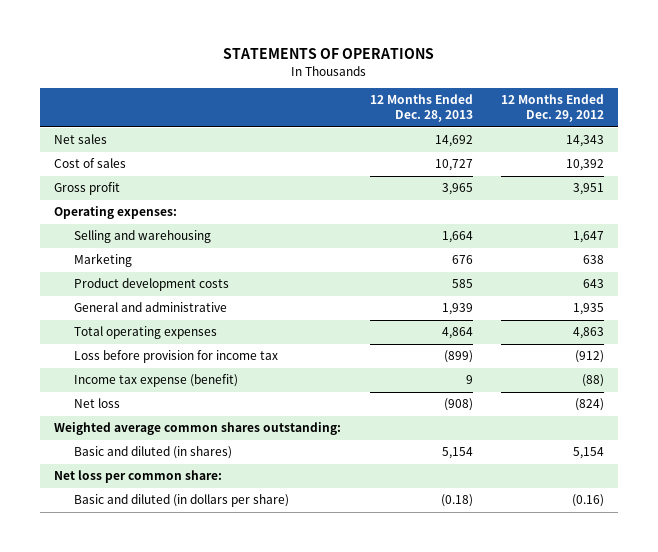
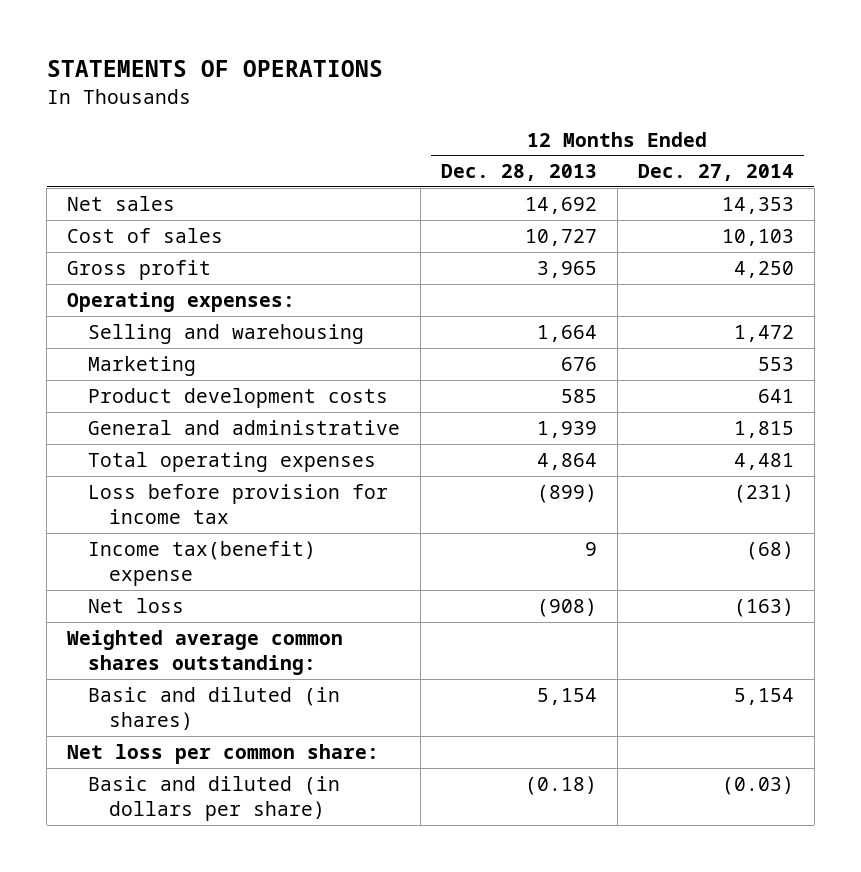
- | 12 Months Ended Dec. 28, 2013 | 12 Months Ended Dec. 29, 2012
+ | 12 Months Ended Dec. 28, 2013 | 12 Months Ended Dec. 27, 2014
- Income tax expense (benefit) | 9 | (88)
+ Income tax(benefit) expense | 9 | (68)

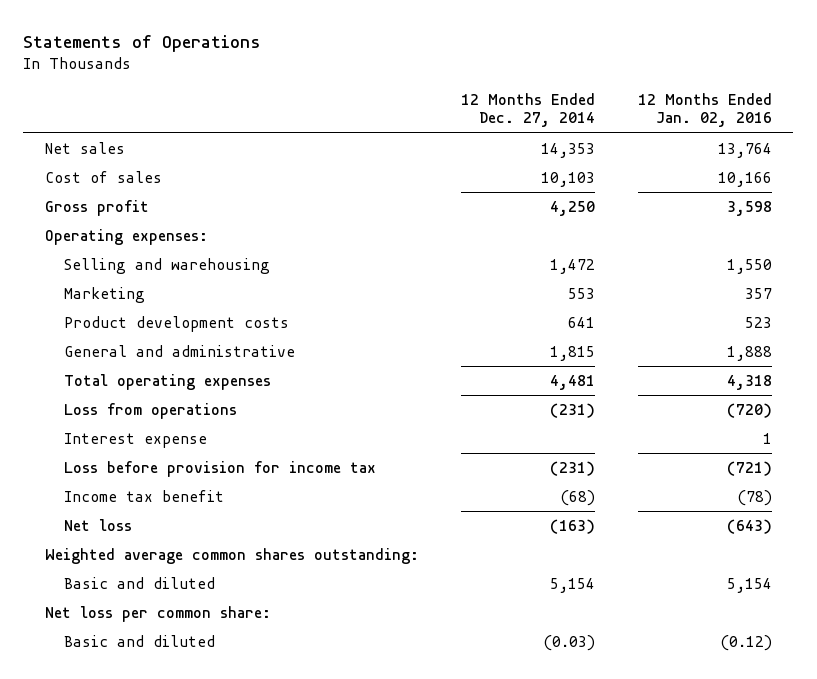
- STATEMENTS OF OPERATIONS
+ Statements of Operations
- | 12 Months Ended Dec. 28, 2013 | 12 Months Ended Dec. 27, 2014
+ | 12 Months Ended Dec. 27, 2014 | 12 Months Ended Jan. 02, 2016
+ Loss from operations | (231) | (720)
+ Interest expense | | 1
- Income tax(benefit) expense | 9 | (68)
+ Income tax benefit | (68) | (78)
- Basic and diluted (in shares) | 5,154 | 5,154
+ Basic and diluted | 5,154 | 5,154
- Basic and diluted (in dollars per share) | (0.18) | (0.03)
+ Basic and diluted | (0.03) | (0.12)

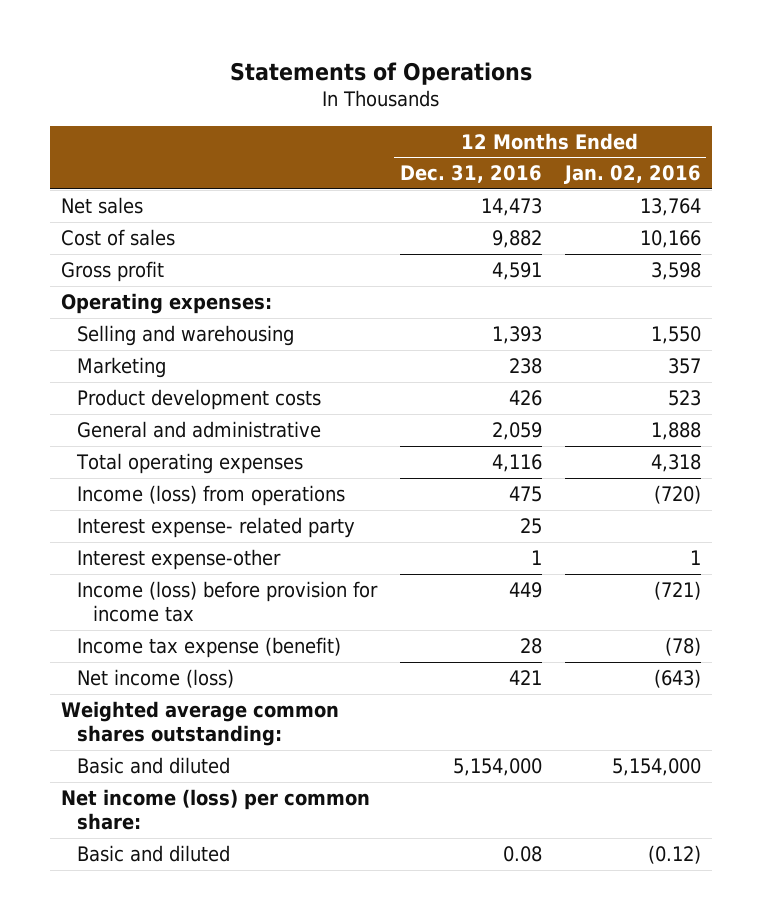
- | 12 Months Ended Dec. 27, 2014 | 12 Months Ended Jan. 02, 2016
+ | 12 Months Ended Dec. 31, 2016 | 12 Months Ended Jan. 02, 2016
- Loss from operations | (231) | (720)
- Interest expense | | 1
- Loss before provision for income tax | (231) | (721)
- Income tax benefit | (68) | (78)
- Net loss | (163) | (643)
+ Income (loss) from operations | 475 | (720)
+ Interest expense- related party | 25 |
+ Interest expense-other | 1 | 1
+ Income (loss) before provision for income tax | 449 | (721)
+ Income tax expense (benefit) | 28 | (78)
+ Net income (loss) | 421 | (643)
- Basic and diluted | 5,154 | 5,154
- Net loss per common share:
+ Basic and diluted | 5,154,000 | 5,154,000
+ Net income (loss) per common share:

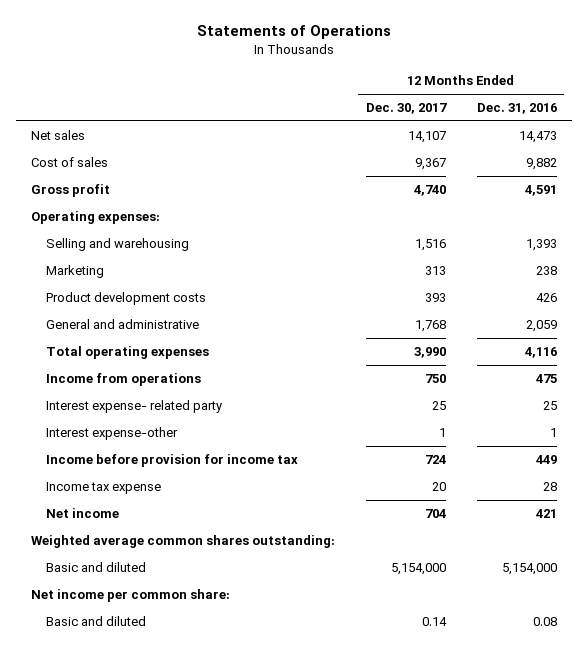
- | 12 Months Ended Dec. 31, 2016 | 12 Months Ended Jan. 02, 2016
+ | 12 Months Ended Dec. 30, 2017 | 12 Months Ended Dec. 31, 2016
- Income (loss) from operations | 475 | (720)
+ Income from operations | 750 | 475
- Income (loss) before provision for income tax | 449 | (721)
- Income tax expense (benefit) | 28 | (78)
- Net income (loss) | 421 | (643)
+ Income before provision for income tax | 724 | 449
+ Income tax expense | 20 | 28
+ Net income | 704 | 421
- Net income (loss) per common share:
+ Net income per common share:

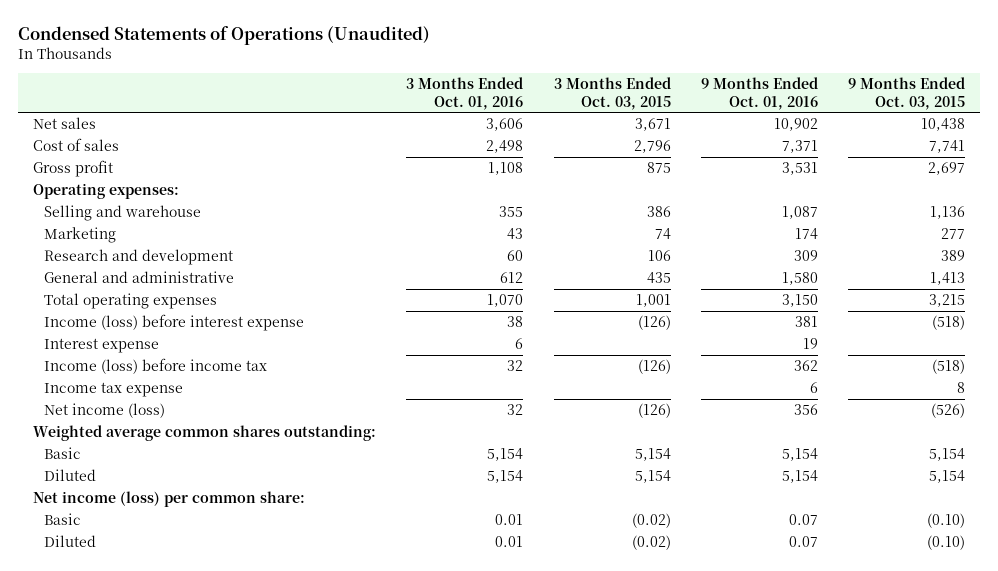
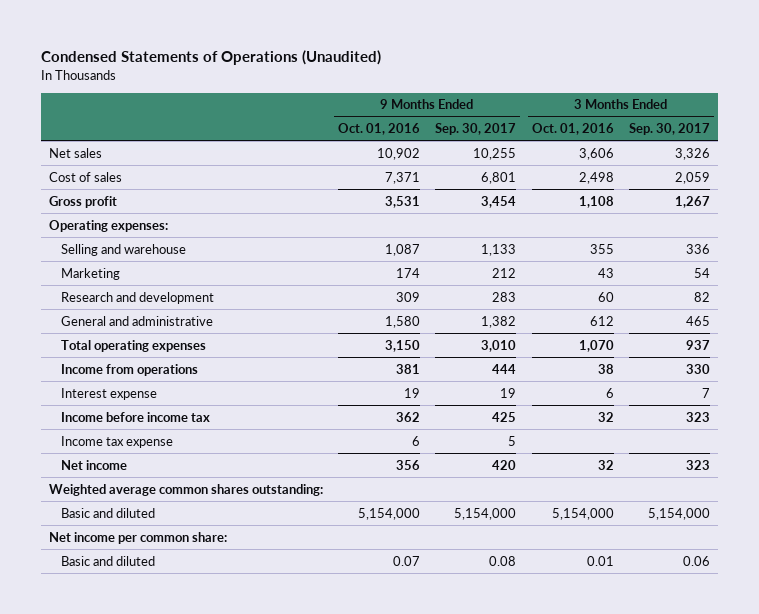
- | 3 Months Ended Oct. 01, 2016 | 3 Months Ended Oct. 03, 2015 | 9 Months Ended Oct. 01, 2016 | 9 Months Ended Oct. 03, 2015
+ | 9 Months Ended Oct. 01, 2016 | 9 Months Ended Sep. 30, 2017 | 3 Months Ended Oct. 01, 2016 | 3 Months Ended Sep. 30, 2017
- Income (loss) before interest expense | 38 | (126) | 381 | (518)
+ Income from operations | 381 | 444 | 38 | 330
- Income (loss) before income tax | 32 | (126) | 362 | (518)
+ Income before income tax | 362 | 425 | 32 | 323
- Net income (loss) | 32 | (126) | 356 | (526)
+ Net income | 356 | 420 | 32 | 323
- Basic | 5,154 | 5,154 | 5,154 | 5,154
- Diluted | 5,154 | 5,154 | 5,154 | 5,154
- Net income (loss) per common share:
- Basic | 0.01 | (0.02) | 0.07 | (0.10)
- Diluted | 0.01 | (0.02) | 0.07 | (0.10)
+ Basic and diluted | 5,154,000 | 5,154,000 | 5,154,000 | 5,154,000
+ Net income per common share:
+ Basic and diluted | 0.07 | 0.08 | 0.01 | 0.06

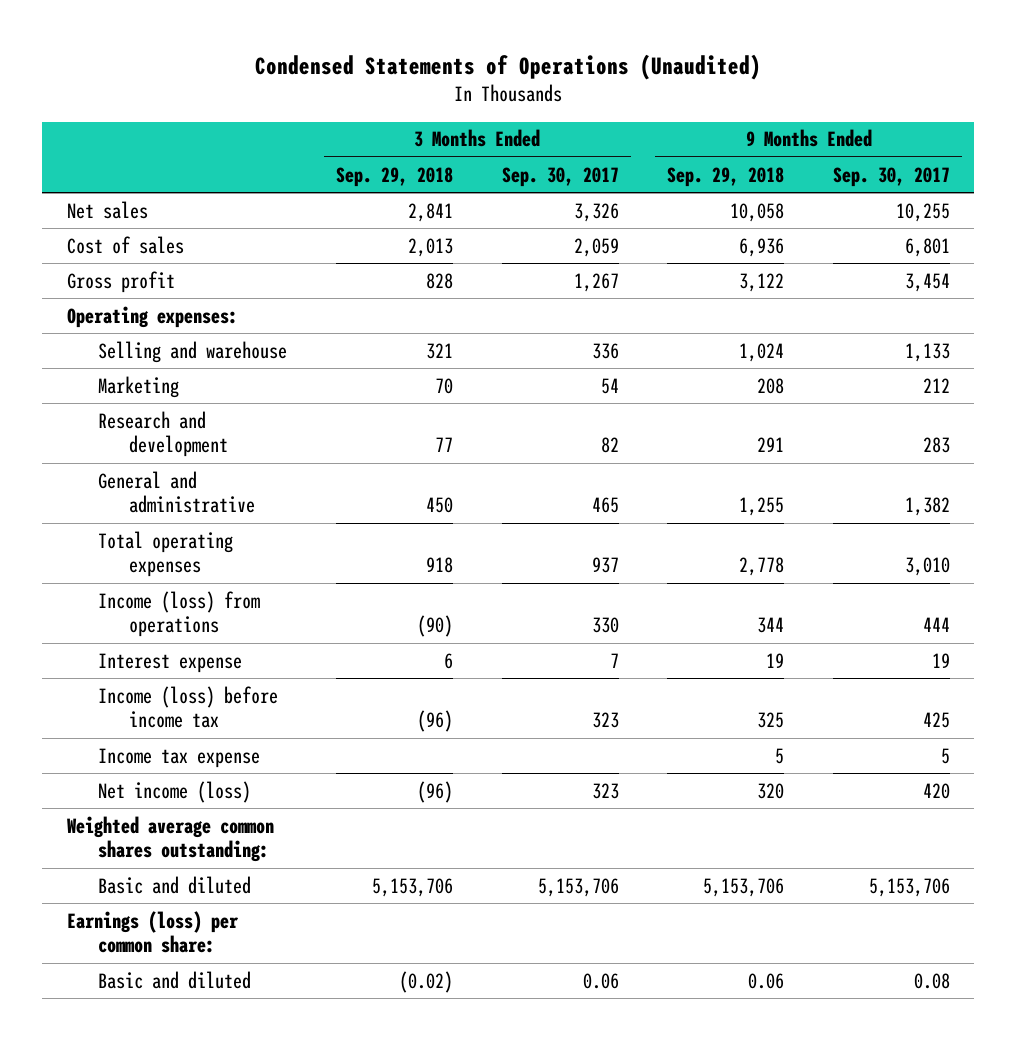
- | 9 Months Ended Oct. 01, 2016 | 9 Months Ended Sep. 30, 2017 | 3 Months Ended Oct. 01, 2016 | 3 Months Ended Sep. 30, 2017
+ | 3 Months Ended Sep. 29, 2018 | 3 Months Ended Sep. 30, 2017 | 9 Months Ended Sep. 29, 2018 | 9 Months Ended Sep. 30, 2017
- Income from operations | 381 | 444 | 38 | 330
+ Income (loss) from operations | (90) | 330 | 344 | 444
- Income before income tax | 362 | 425 | 32 | 323
+ Income (loss) before income tax | (96) | 323 | 325 | 425
- Net income | 356 | 420 | 32 | 323
+ Net income (loss) | (96) | 323 | 320 | 420
- Basic and diluted | 5,154,000 | 5,154,000 | 5,154,000 | 5,154,000
- Net income per common share:
+ Basic and diluted | 5,153,706 | 5,153,706 | 5,153,706 | 5,153,706
+ Earnings (loss) per common share:

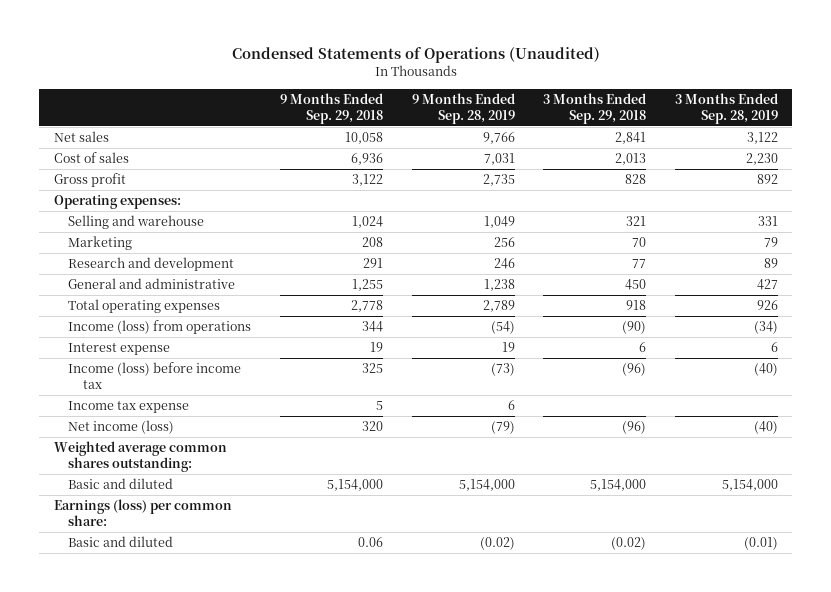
- | 3 Months Ended Sep. 29, 2018 | 3 Months Ended Sep. 30, 2017 | 9 Months Ended Sep. 29, 2018 | 9 Months Ended Sep. 30, 2017
+ | 9 Months Ended Sep. 29, 2018 | 9 Months Ended Sep. 28, 2019 | 3 Months Ended Sep. 29, 2018 | 3 Months Ended Sep. 28, 2019
- Basic and diluted | 5,153,706 | 5,153,706 | 5,153,706 | 5,153,706
+ Basic and diluted | 5,154,000 | 5,154,000 | 5,154,000 | 5,154,000

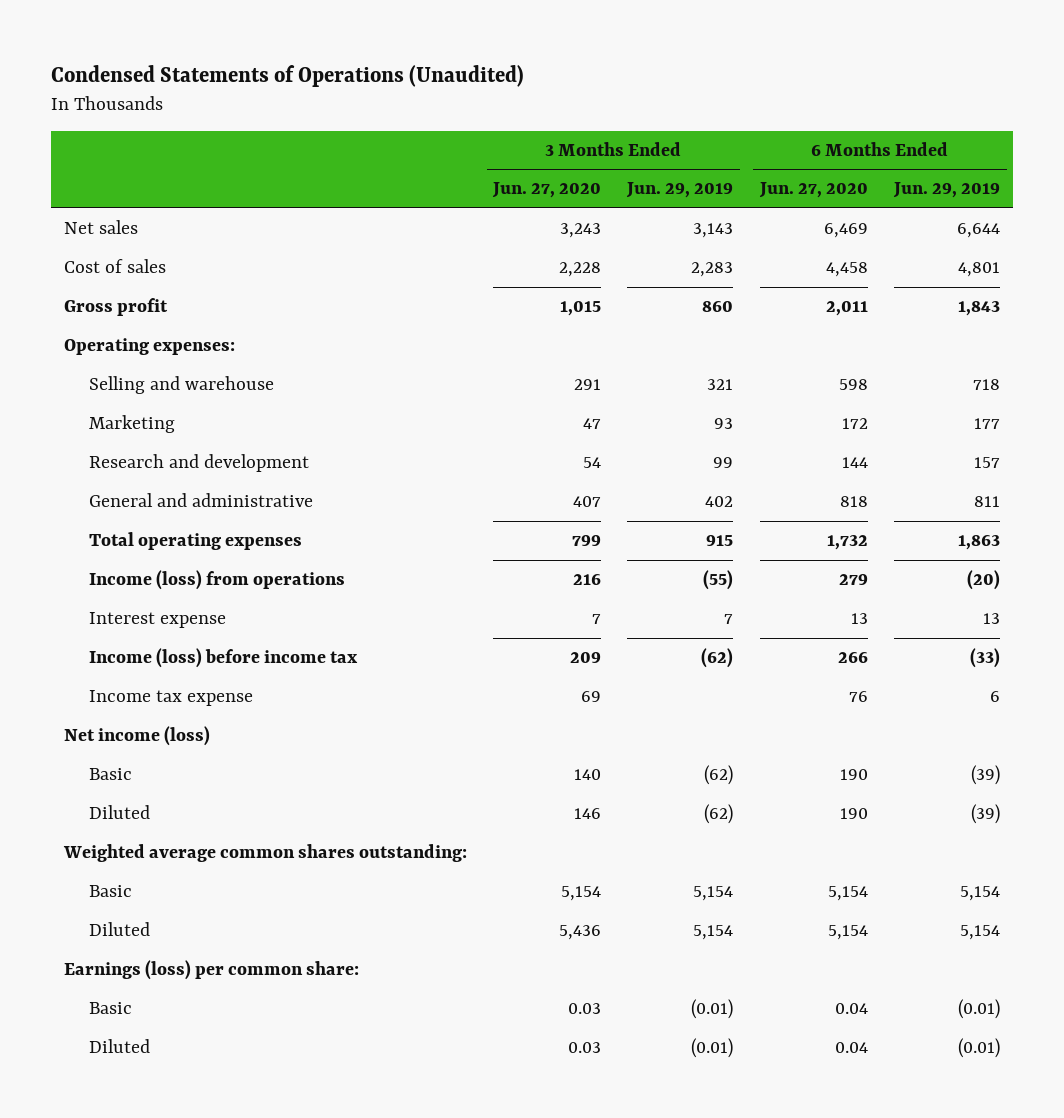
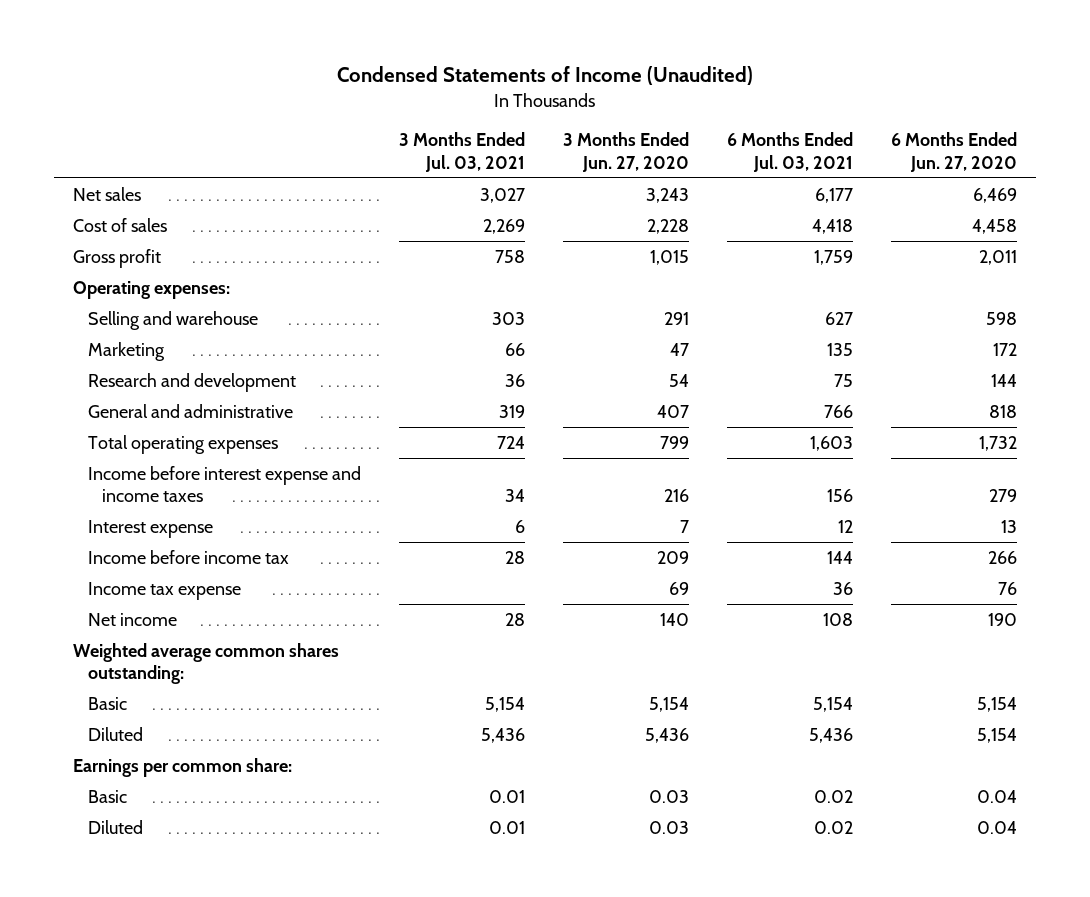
- Condensed Statements of Operations (Unaudited)
+ Condensed Statements of Income (Unaudited)
- | 3 Months Ended Jun. 27, 2020 | 3 Months Ended Jun. 29, 2019 | 6 Months Ended Jun. 27, 2020 | 6 Months Ended Jun. 29, 2019
+ | 3 Months Ended Jul. 03, 2021 | 3 Months Ended Jun. 27, 2020 | 6 Months Ended Jul. 03, 2021 | 6 Months Ended Jun. 27, 2020
- Income (loss) from operations | 216 | (55) | 279 | (20)
+ Income before interest expense and income taxes | 34 | 216 | 156 | 279
- Income (loss) before income tax | 209 | (62) | 266 | (33)
+ Income before income tax | 28 | 209 | 144 | 266
- Net income (loss)
- Basic | 140 | (62) | 190 | (39)
- Diluted | 146 | (62) | 190 | (39)
+ Net income | 28 | 140 | 108 | 190
- Earnings (loss) per common share:
+ Earnings per common share:

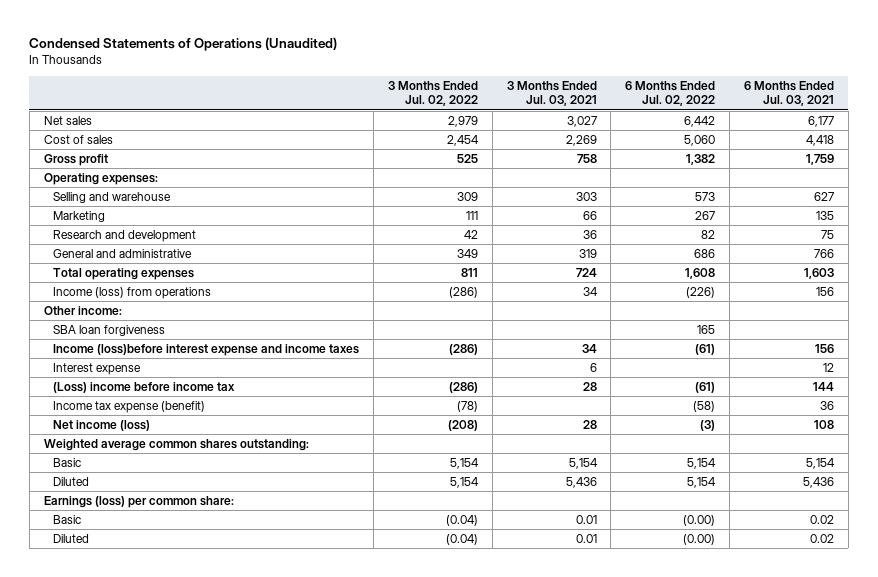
- Condensed Statements of Income (Unaudited)
+ Condensed Statements of Operations (Unaudited)
- | 3 Months Ended Jul. 03, 2021 | 3 Months Ended Jun. 27, 2020 | 6 Months Ended Jul. 03, 2021 | 6 Months Ended Jun. 27, 2020
+ | 3 Months Ended Jul. 02, 2022 | 3 Months Ended Jul. 03, 2021 | 6 Months Ended Jul. 02, 2022 | 6 Months Ended Jul. 03, 2021
- Income before interest expense and income taxes | 34 | 216 | 156 | 279
+ Income (loss) from operations | (286) | 34 | (226) | 156
+ Other income:
+ SBA loan forgiveness | | | 165 |
+ Income (loss)before interest expense and income taxes | (286) | 34 | (61) | 156
- Income before income tax | 28 | 209 | 144 | 266
- Income tax expense | | 69 | 36 | 76
- Net income | 28 | 140 | 108 | 190
+ (Loss) income before income tax | (286) | 28 | (61) | 144
+ Income tax expense (benefit) | (78) | | (58) | 36
+ Net income (loss) | (208) | 28 | (3) | 108
- Earnings per common share:
+ Earnings (loss) per common share:

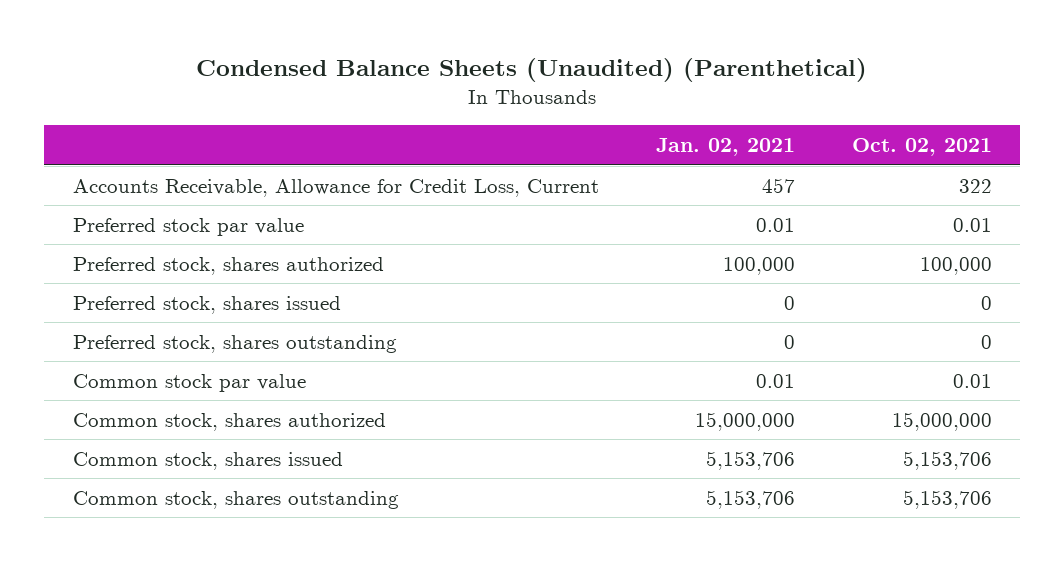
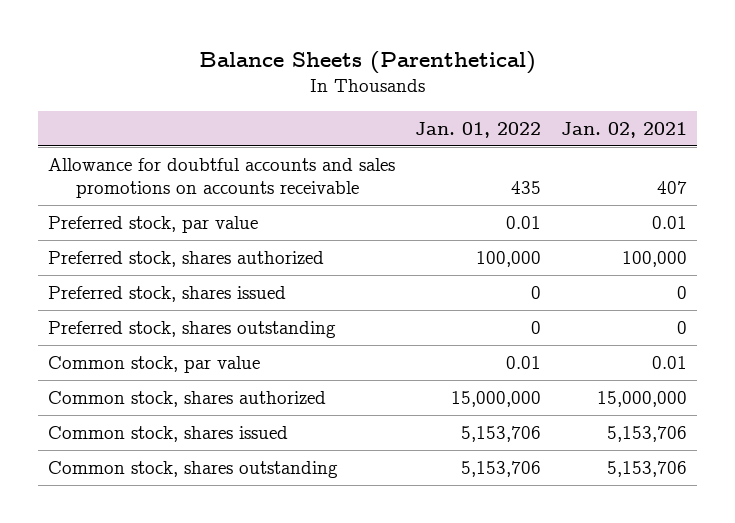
- Condensed Balance Sheets (Unaudited) (Parenthetical)
+ Balance Sheets (Parenthetical)
- | Jan. 02, 2021 | Oct. 02, 2021
+ | Jan. 01, 2022 | Jan. 02, 2021
- Accounts Receivable, Allowance for Credit Loss, Current | 457 | 322
- Preferred stock par value | 0.01 | 0.01
+ Allowance for doubtful accounts and sales promotions on accounts receivable | 435 | 407
+ Preferred stock, par value | 0.01 | 0.01
- Common stock par value | 0.01 | 0.01
+ Common stock, par value | 0.01 | 0.01

